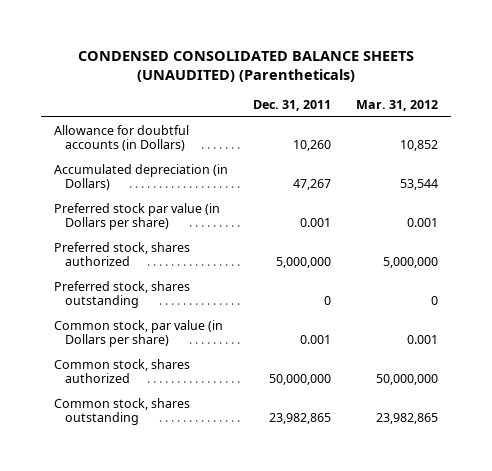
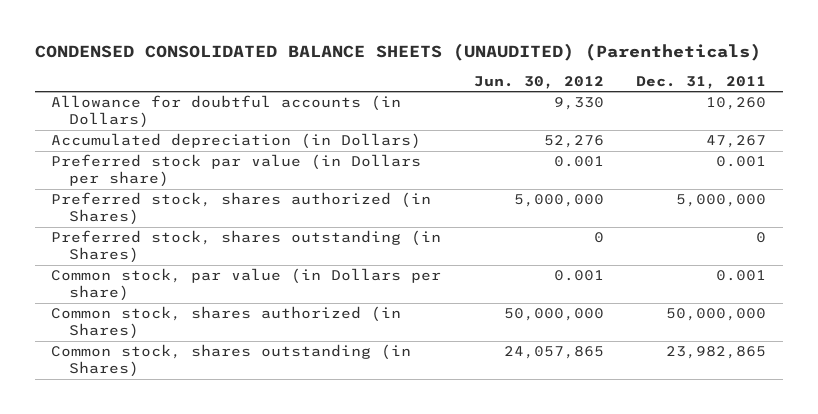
- | Dec. 31, 2011 | Mar. 31, 2012
+ | Jun. 30, 2012 | Dec. 31, 2011
- Preferred stock, shares authorized | 5,000,000 | 5,000,000
- Preferred stock, shares outstanding | 0 | 0
+ Preferred stock, shares authorized (in Shares) | 5,000,000 | 5,000,000
+ Preferred stock, shares outstanding (in Shares) | 0 | 0
- Common stock, shares authorized | 50,000,000 | 50,000,000
- Common stock, shares outstanding | 23,982,865 | 23,982,865
+ Common stock, shares authorized (in Shares) | 50,000,000 | 50,000,000
+ Common stock, shares outstanding (in Shares) | 24,057,865 | 23,982,865

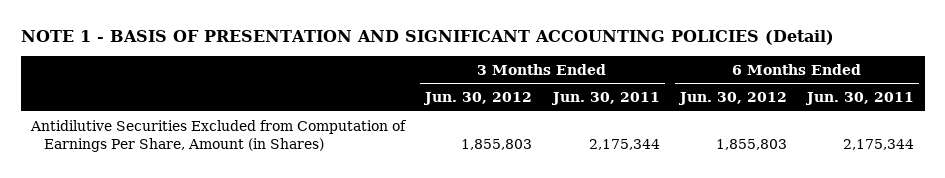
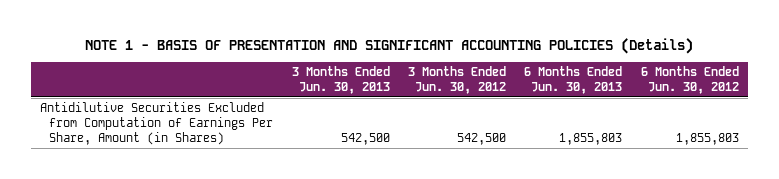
- NOTE 1 - BASIS OF PRESENTATION AND SIGNIFICANT ACCOUNTING POLICIES (Detail)
+ NOTE 1 - BASIS OF PRESENTATION AND SIGNIFICANT ACCOUNTING POLICIES (Details)
- | 3 Months Ended Jun. 30, 2012 | 3 Months Ended Jun. 30, 2011 | 6 Months Ended Jun. 30, 2012 | 6 Months Ended Jun. 30, 2011
+ | 3 Months Ended Jun. 30, 2013 | 3 Months Ended Jun. 30, 2012 | 6 Months Ended Jun. 30, 2013 | 6 Months Ended Jun. 30, 2012
- Antidilutive Securities Excluded from Computation of Earnings Per Share, Amount (in Shares) | 1,855,803 | 2,175,344 | 1,855,803 | 2,175,344
+ Antidilutive Securities Excluded from Computation of Earnings Per Share, Amount (in Shares) | 542,500 | 542,500 | 1,855,803 | 1,855,803

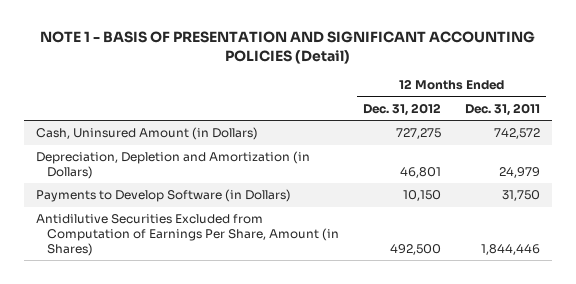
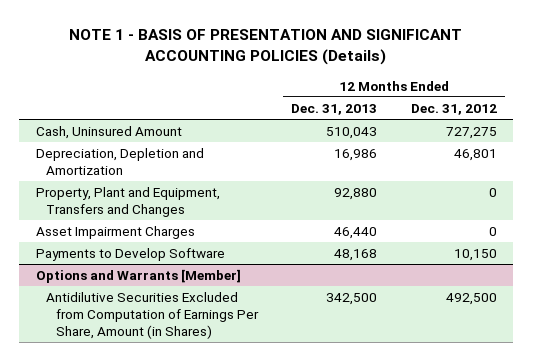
- NOTE 1 - BASIS OF PRESENTATION AND SIGNIFICANT ACCOUNTING POLICIES (Detail)
+ NOTE 1 - BASIS OF PRESENTATION AND SIGNIFICANT ACCOUNTING POLICIES (Details)
- | 12 Months Ended Dec. 31, 2012 | 12 Months Ended Dec. 31, 2011
+ | 12 Months Ended Dec. 31, 2013 | 12 Months Ended Dec. 31, 2012
- Cash, Uninsured Amount (in Dollars) | 727,275 | 742,572
- Depreciation, Depletion and Amortization (in Dollars) | 46,801 | 24,979
- Payments to Develop Software (in Dollars) | 10,150 | 31,750
+ Cash, Uninsured Amount | 510,043 | 727,275
+ Depreciation, Depletion and Amortization | 16,986 | 46,801
+ Property, Plant and Equipment, Transfers and Changes | 92,880 | 0
+ Asset Impairment Charges | 46,440 | 0
+ Payments to Develop Software | 48,168 | 10,150
+ Options and Warrants [Member]

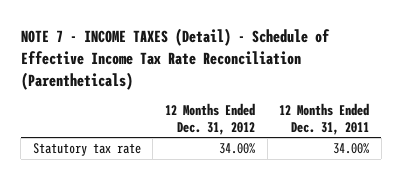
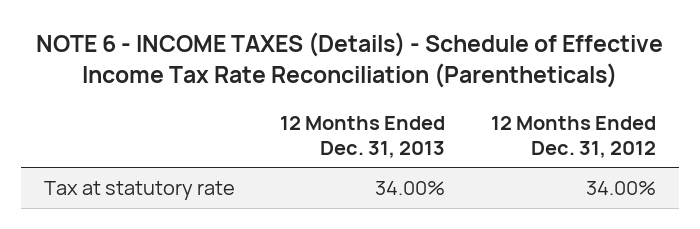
- NOTE 7 - INCOME TAXES (Detail) - Schedule of Effective Income Tax Rate Reconciliation (Parentheticals)
+ NOTE 6 - INCOME TAXES (Details) - Schedule of Effective Income Tax Rate Reconciliation (Parentheticals)
- | 12 Months Ended Dec. 31, 2012 | 12 Months Ended Dec. 31, 2011
+ | 12 Months Ended Dec. 31, 2013 | 12 Months Ended Dec. 31, 2012
- Statutory tax rate | 34.00% | 34.00%
+ Tax at statutory rate | 34.00% | 34.00%

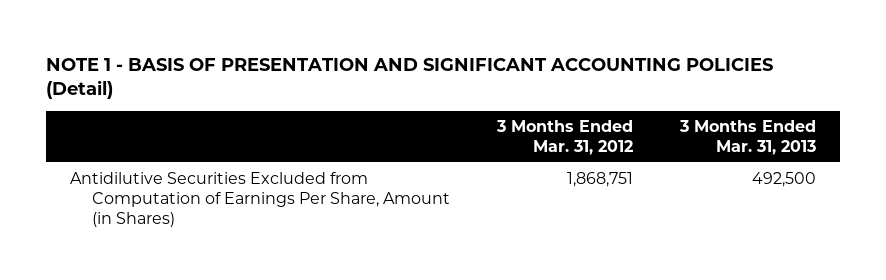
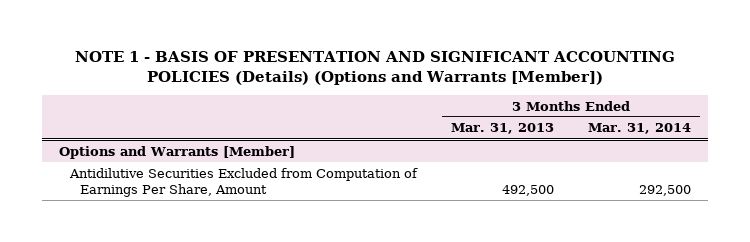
- NOTE 1 - BASIS OF PRESENTATION AND SIGNIFICANT ACCOUNTING POLICIES (Detail)
+ NOTE 1 - BASIS OF PRESENTATION AND SIGNIFICANT ACCOUNTING POLICIES (Details) (Options and Warrants [Member])
- | 3 Months Ended Mar. 31, 2012 | 3 Months Ended Mar. 31, 2013
+ | 3 Months Ended Mar. 31, 2013 | 3 Months Ended Mar. 31, 2014
- Antidilutive Securities Excluded from Computation of Earnings Per Share, Amount (in Shares) | 1,868,751 | 492,500
+ Options and Warrants [Member]
+ Antidilutive Securities Excluded from Computation of Earnings Per Share, Amount | 492,500 | 292,500

